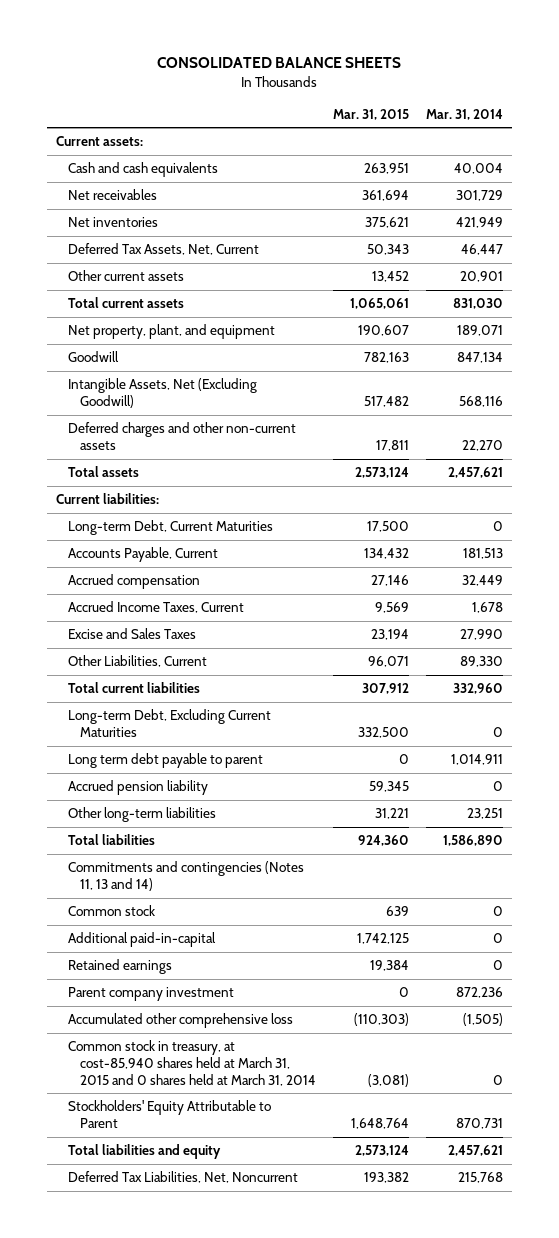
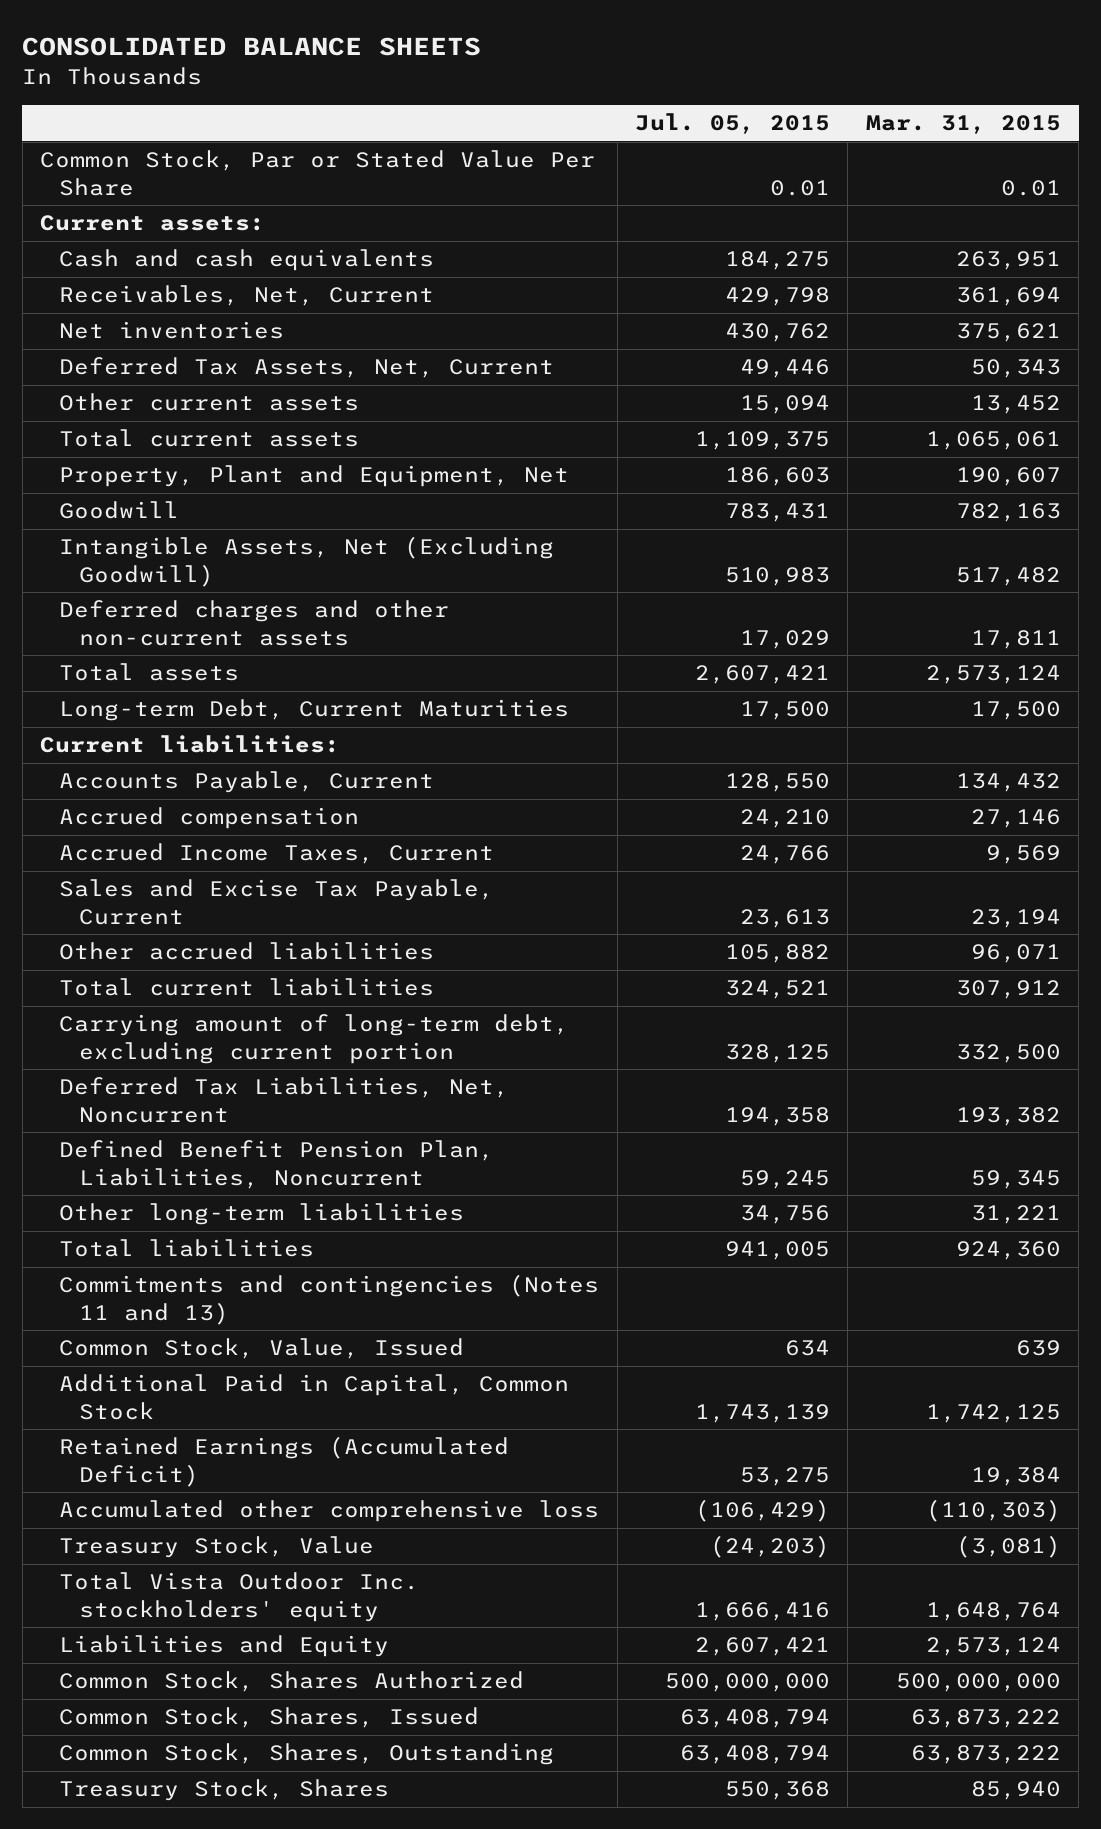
- | Mar. 31, 2015 | Mar. 31, 2014
+ | Jul. 05, 2015 | Mar. 31, 2015
+ Common Stock, Par or Stated Value Per Share | 0.01 | 0.01
- Net receivables | 361,694 | 301,729
+ Receivables, Net, Current | 429,798 | 361,694
- Net property, plant, and equipment | 190,607 | 189,071
+ Property, Plant and Equipment, Net | 186,603 | 190,607
moved down: Current liabilities:
- Excise and Sales Taxes | 23,194 | 27,990
- Other Liabilities, Current | 96,071 | 89,330
+ Sales and Excise Tax Payable, Current | 23,613 | 23,194
+ Other accrued liabilities | 105,882 | 96,071
- Long-term Debt, Excluding Current Maturities | 332,500 | 0
- Long term debt payable to parent | 0 | 1,014,911
- Accrued pension liability | 59,345 | 0
+ Carrying amount of long-term debt, excluding current portion | 328,125 | 332,500
moved up: Deferred Tax Liabilities, Net, Noncurrent | 194,358 | 193,382
+ Defined Benefit Pension Plan, Liabilities, Noncurrent | 59,245 | 59,345
- Commitments and contingencies (Notes 11, 13 and 14)
- Common stock | 639 | 0
- Additional paid-in-capital | 1,742,125 | 0
- Retained earnings | 19,384 | 0
- Parent company investment | 0 | 872,236
+ Commitments and contingencies (Notes 11 and 13)
+ Common Stock, Value, Issued | 634 | 639
+ Additional Paid in Capital, Common Stock | 1,743,139 | 1,742,125
+ Retained Earnings (Accumulated Deficit) | 53,275 | 19,384
- Common stock in treasury, at cost-85,940 shares held at March 31, 2015 and 0 shares held at March 31, 2014 | (3,081) | 0
- Stockholders' Equity Attributable to Parent | 1,648,764 | 870,731
- Total liabilities and equity | 2,573,124 | 2,457,621
+ Treasury Stock, Value | (24,203) | (3,081)
+ Total Vista Outdoor Inc. stockholders' equity | 1,666,416 | 1,648,764
+ Liabilities and Equity | 2,607,421 | 2,573,124
+ Common Stock, Shares Authorized | 500,000,000 | 500,000,000
+ Common Stock, Shares, Issued | 63,408,794 | 63,873,222
+ Common Stock, Shares, Outstanding | 63,408,794 | 63,873,222
+ Treasury Stock, Shares | 550,368 | 85,940

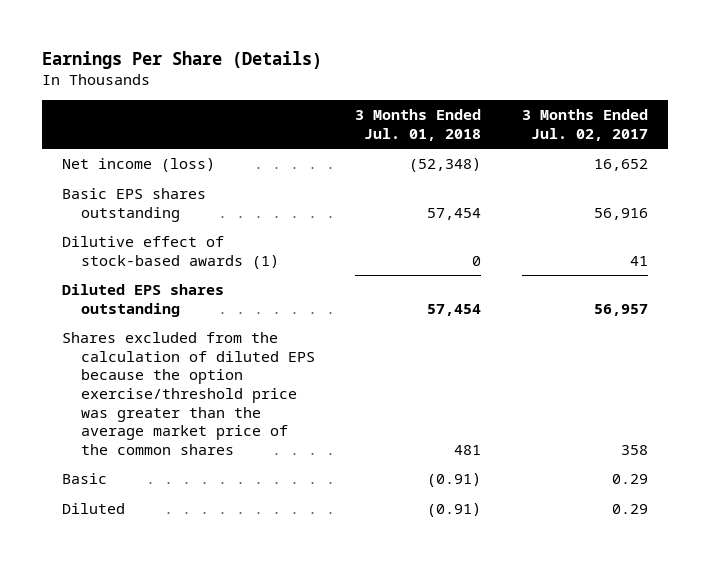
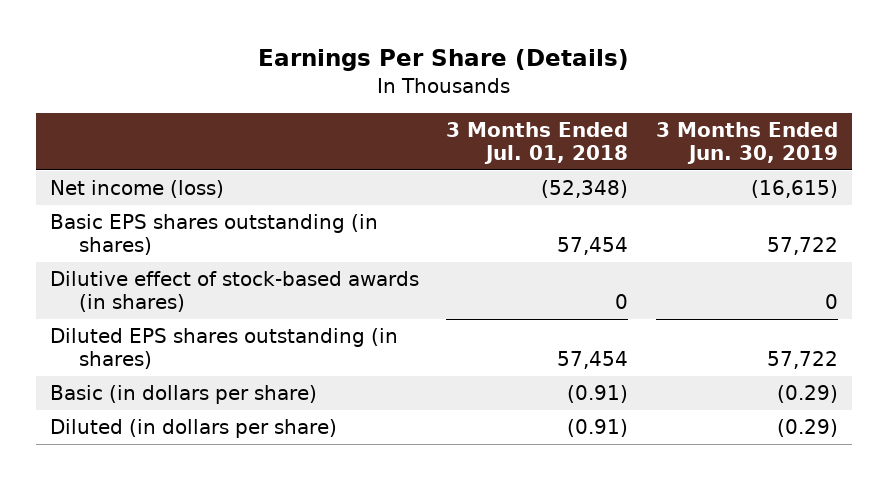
- | 3 Months Ended Jul. 01, 2018 | 3 Months Ended Jul. 02, 2017
+ | 3 Months Ended Jul. 01, 2018 | 3 Months Ended Jun. 30, 2019
- Basic EPS shares outstanding | 57,454 | 56,916
- Dilutive effect of stock-based awards (1) | 0 | 41
- Diluted EPS shares outstanding | 57,454 | 56,957
- Shares excluded from the calculation of diluted EPS because the option exercise/threshold price was greater than the average market price of the common shares | 481 | 358
- Basic | (0.91) | 0.29
- Diluted | (0.91) | 0.29
+ Basic EPS shares outstanding (in shares) | 57,454 | 57,722
+ Dilutive effect of stock-based awards (in shares) | 0 | 0
+ Diluted EPS shares outstanding (in shares) | 57,454 | 57,722
+ Basic (in dollars per share) | (0.91) | (0.29)
+ Diluted (in dollars per share) | (0.91) | (0.29)

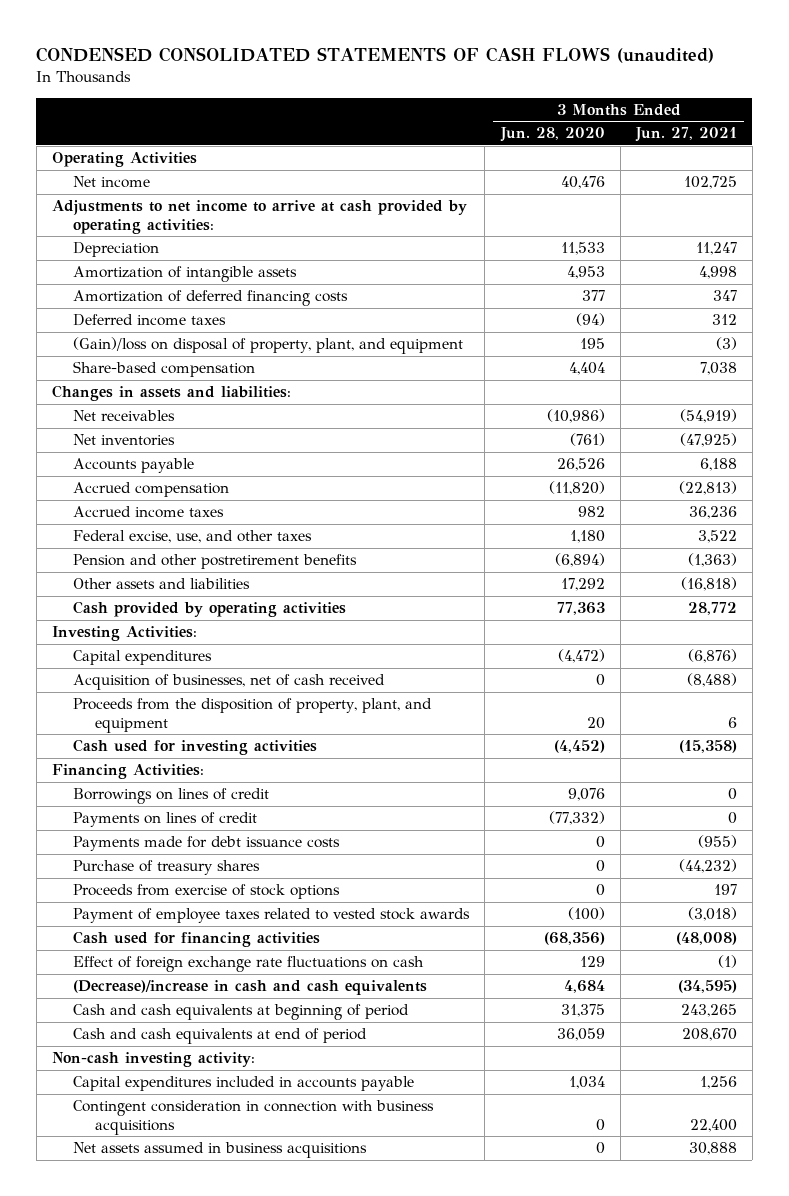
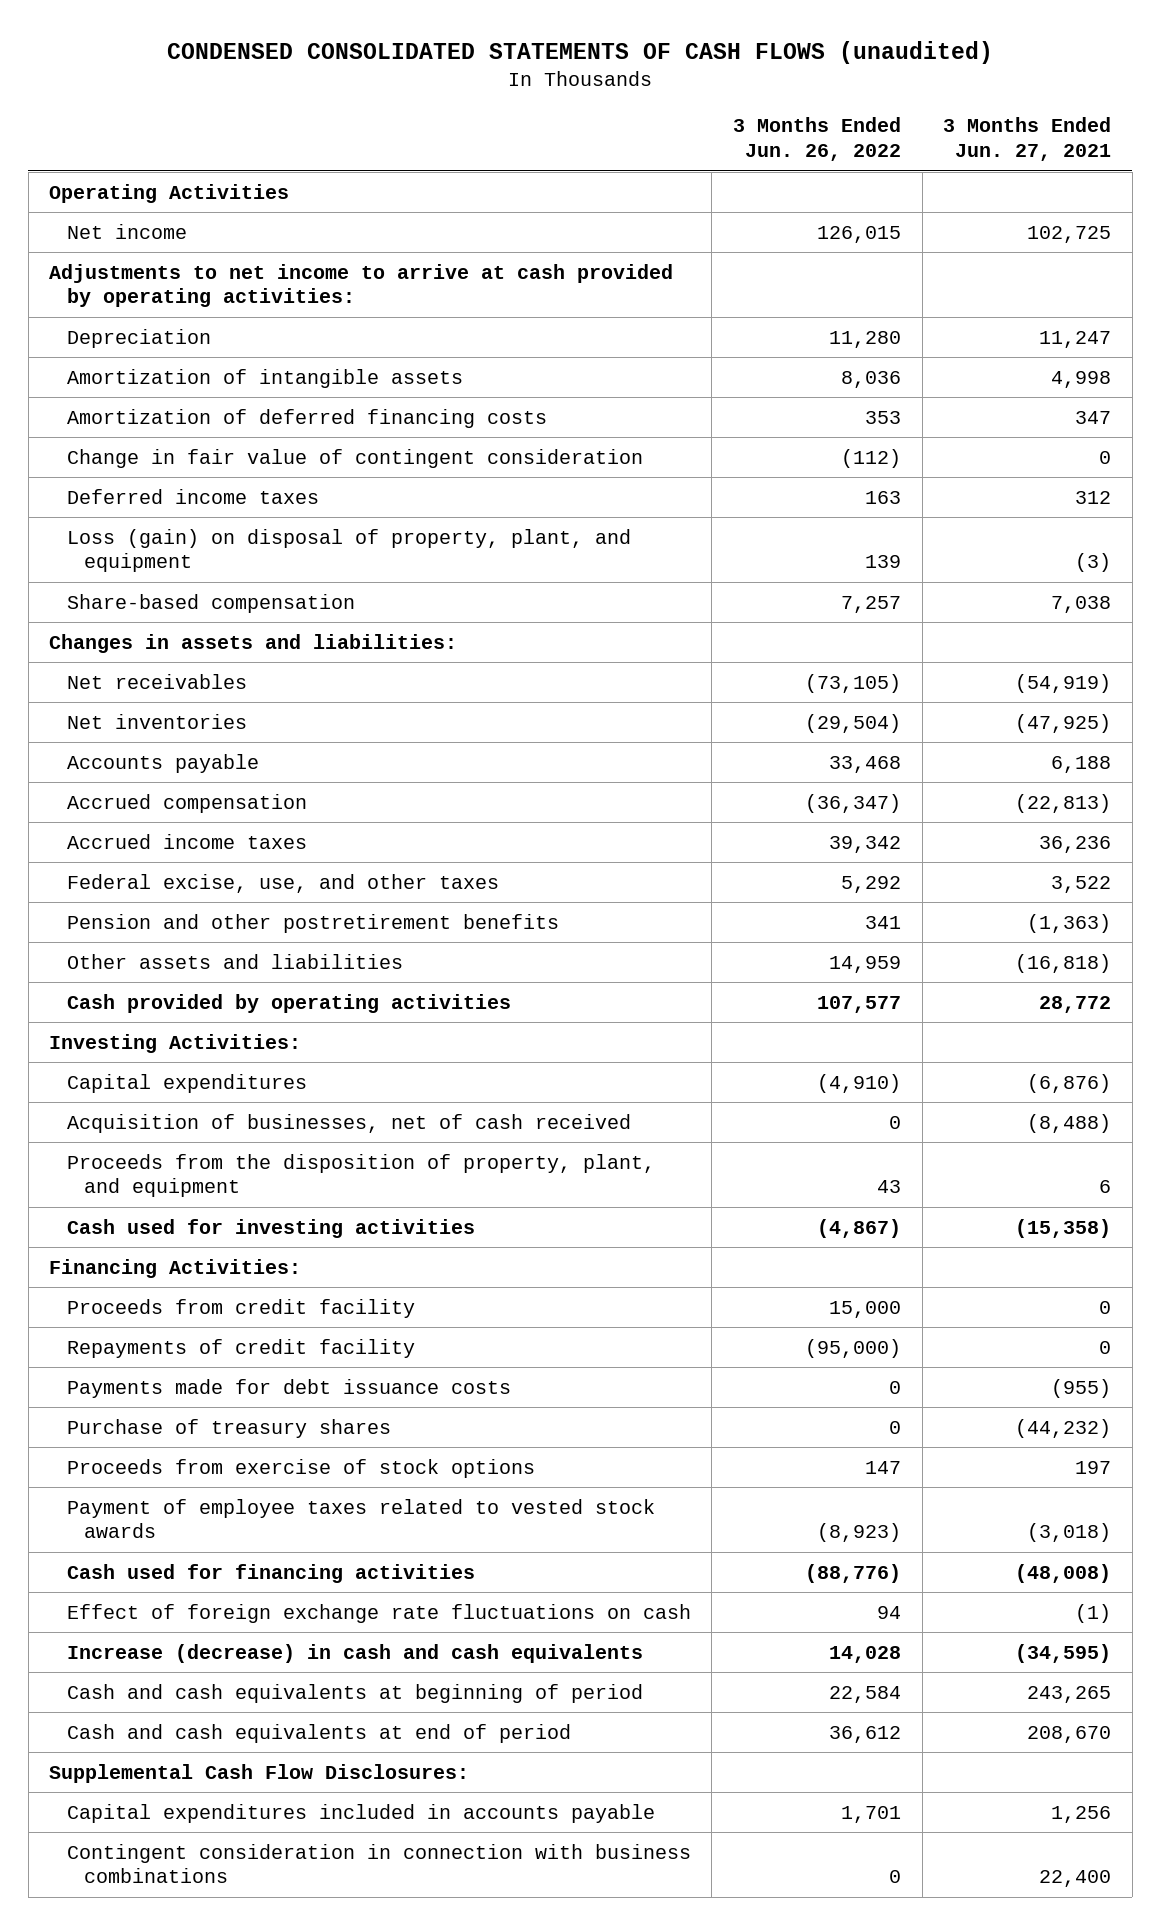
- | 3 Months Ended Jun. 28, 2020 | 3 Months Ended Jun. 27, 2021
+ | 3 Months Ended Jun. 26, 2022 | 3 Months Ended Jun. 27, 2021
+ Change in fair value of contingent consideration | (112) | 0
- (Gain)/loss on disposal of property, plant, and equipment | 195 | (3)
+ Loss (gain) on disposal of property, plant, and equipment | 139 | (3)
- Borrowings on lines of credit | 9,076 | 0
- Payments on lines of credit | (77,332) | 0
+ Proceeds from credit facility | 15,000 | 0
+ Repayments of credit facility | (95,000) | 0
- (Decrease)/increase in cash and cash equivalents | 4,684 | (34,595)
+ Increase (decrease) in cash and cash equivalents | 14,028 | (34,595)
- Non-cash investing activity:
+ Supplemental Cash Flow Disclosures:
- Contingent consideration in connection with business acquisitions | 0 | 22,400
- Net assets assumed in business acquisitions | 0 | 30,888
+ Contingent consideration in connection with business combinations | 0 | 22,400

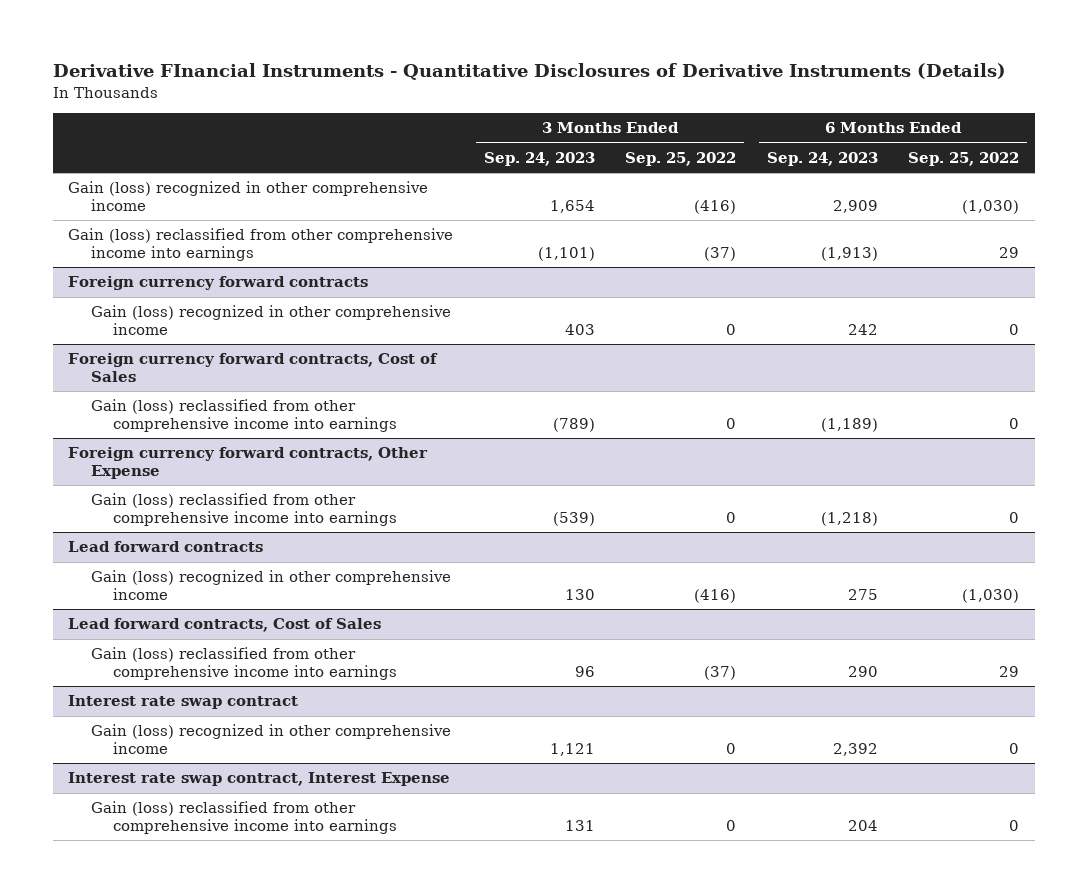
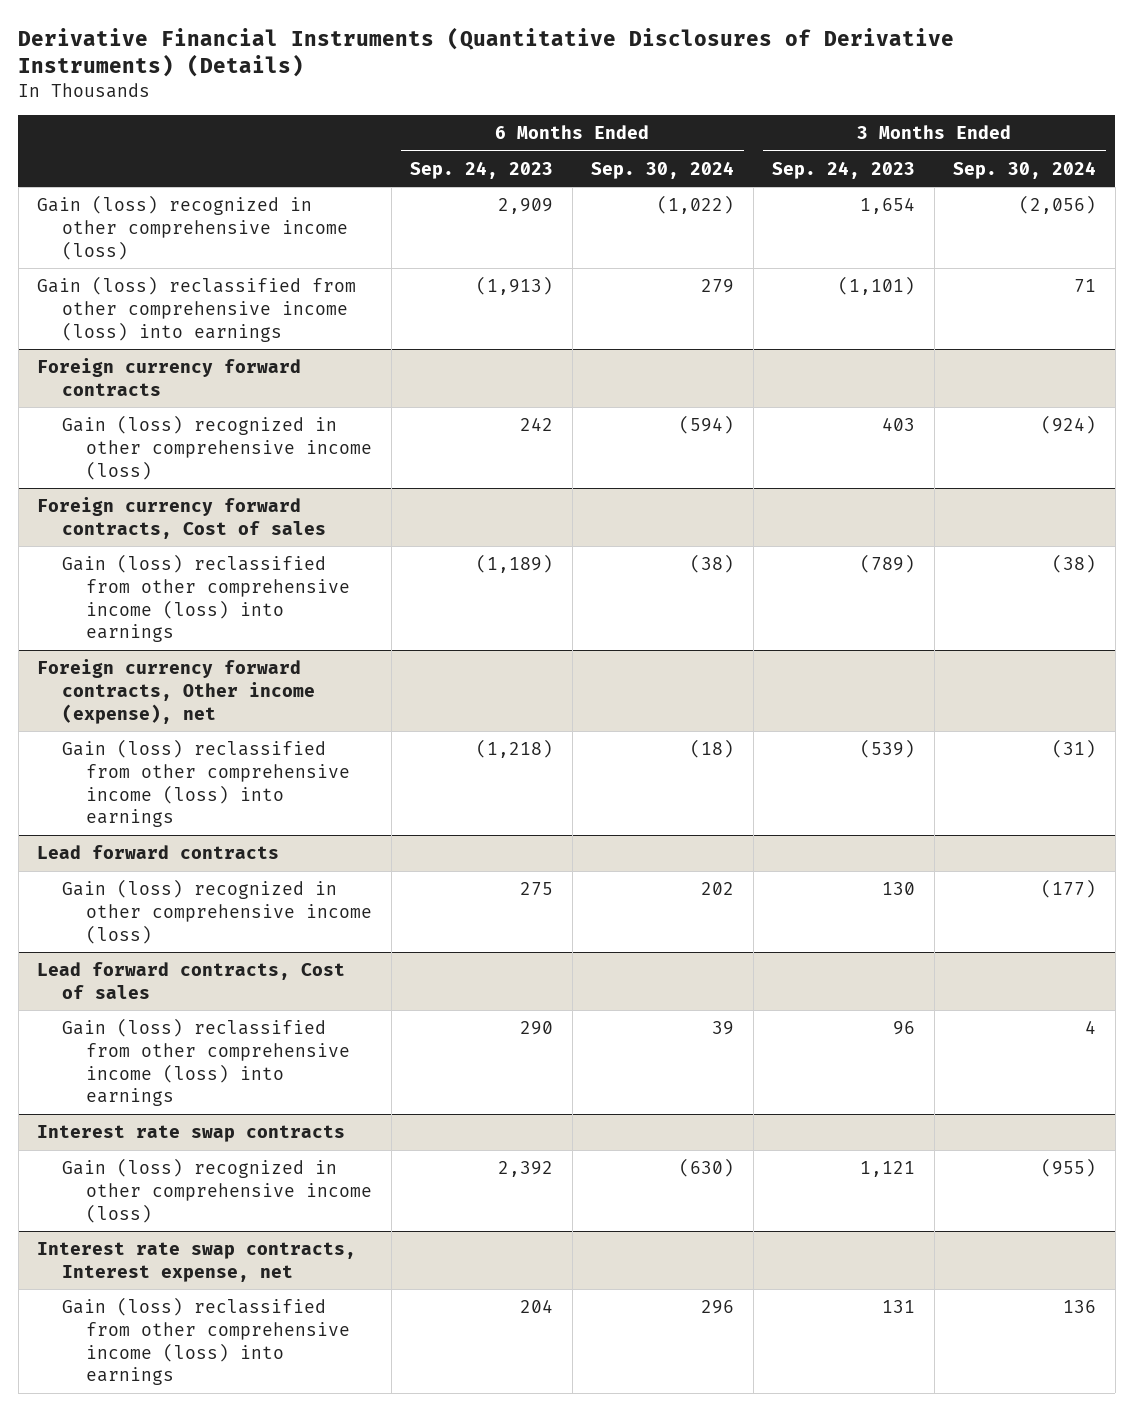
- Derivative FInancial Instruments - Quantitative Disclosures of Derivative Instruments (Details)
+ Derivative Financial Instruments (Quantitative Disclosures of Derivative Instruments) (Details)
- | 3 Months Ended Sep. 24, 2023 | 3 Months Ended Sep. 25, 2022 | 6 Months Ended Sep. 24, 2023 | 6 Months Ended Sep. 25, 2022
+ | 6 Months Ended Sep. 24, 2023 | 6 Months Ended Sep. 30, 2024 | 3 Months Ended Sep. 24, 2023 | 3 Months Ended Sep. 30, 2024
- Gain (loss) recognized in other comprehensive income | 1,654 | (416) | 2,909 | (1,030)
- Gain (loss) reclassified from other comprehensive income into earnings | (1,101) | (37) | (1,913) | 29
+ Gain (loss) recognized in other comprehensive income (loss) | 2,909 | (1,022) | 1,654 | (2,056)
+ Gain (loss) reclassified from other comprehensive income (loss) into earnings | (1,913) | 279 | (1,101) | 71
@ Foreign currency forward contracts
- Gain (loss) recognized in other comprehensive income | 403 | 0 | 242 | 0
- Foreign currency forward contracts, Cost of Sales
- Gain (loss) reclassified from other comprehensive income into earnings | (789) | 0 | (1,189) | 0
- Foreign currency forward contracts, Other Expense
- Gain (loss) reclassified from other comprehensive income into earnings | (539) | 0 | (1,218) | 0
@ Foreign currency forward contracts
+ Gain (loss) recognized in other comprehensive income (loss) | 242 | (594) | 403 | (924)
+ Foreign currency forward contracts, Cost of sales
+ Gain (loss) reclassified from other comprehensive income (loss) into earnings | (1,189) | (38) | (789) | (38)
+ Foreign currency forward contracts, Other income (expense), net
+ Gain (loss) reclassified from other comprehensive income (loss) into earnings | (1,218) | (18) | (539) | (31)
@ Lead forward contracts
- Gain (loss) recognized in other comprehensive income | 130 | (416) | 275 | (1,030)
- Lead forward contracts, Cost of Sales
- Gain (loss) reclassified from other comprehensive income into earnings | 96 | (37) | 290 | 29
- Interest rate swap contract
- Gain (loss) recognized in other comprehensive income | 1,121 | 0 | 2,392 | 0
- Interest rate swap contract, Interest Expense
- Gain (loss) reclassified from other comprehensive income into earnings | 131 | 0 | 204 | 0
@ Lead forward contracts
+ Gain (loss) recognized in other comprehensive income (loss) | 275 | 202 | 130 | (177)
+ Lead forward contracts, Cost of sales
+ Gain (loss) reclassified from other comprehensive income (loss) into earnings | 290 | 39 | 96 | 4
+ Interest rate swap contracts
+ Gain (loss) recognized in other comprehensive income (loss) | 2,392 | (630) | 1,121 | (955)
+ Interest rate swap contracts, Interest expense, net
+ Gain (loss) reclassified from other comprehensive income (loss) into earnings | 204 | 296 | 131 | 136

